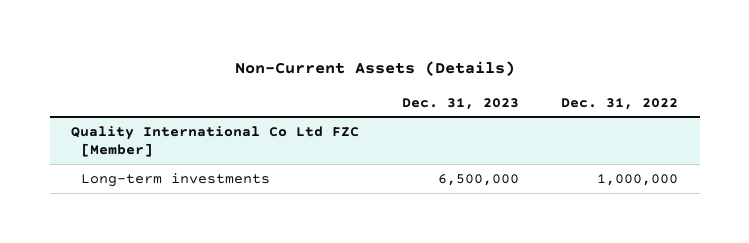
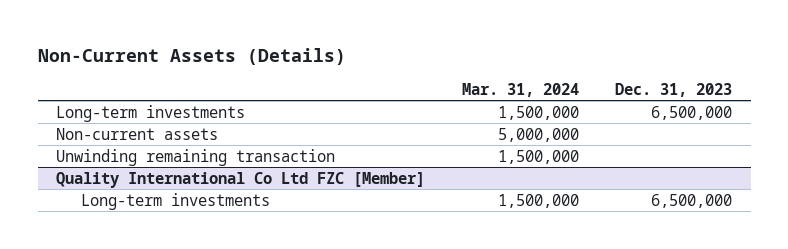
- | Dec. 31, 2023 | Dec. 31, 2022
+ | Mar. 31, 2024 | Dec. 31, 2023
+ Long-term investments | 1,500,000 | 6,500,000
+ Non-current assets | 5,000,000 |
+ Unwinding remaining transaction | 1,500,000 |

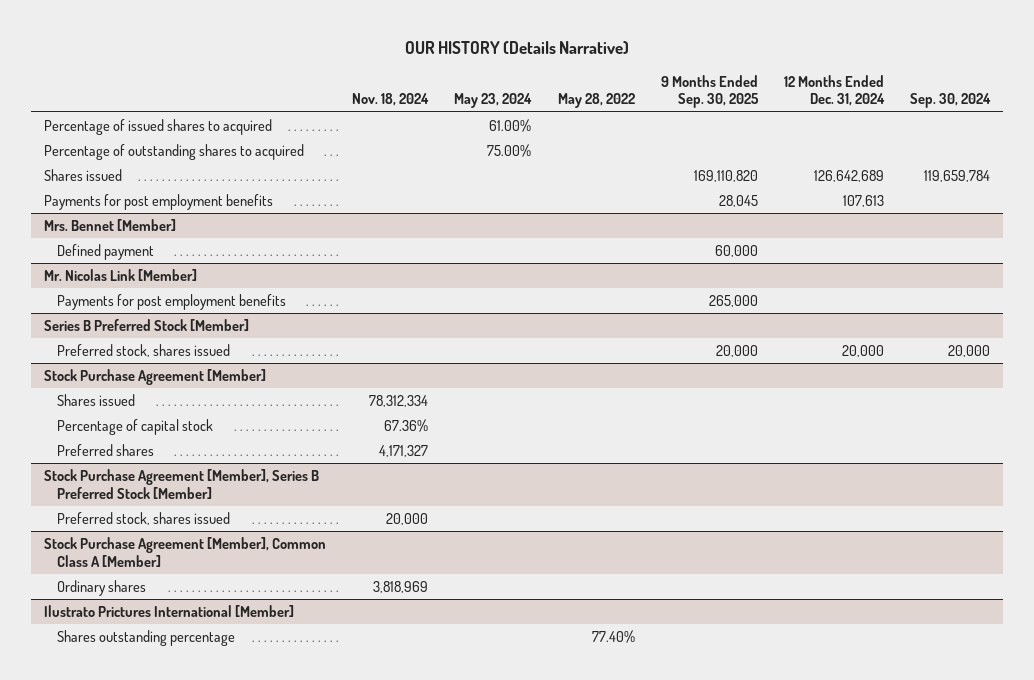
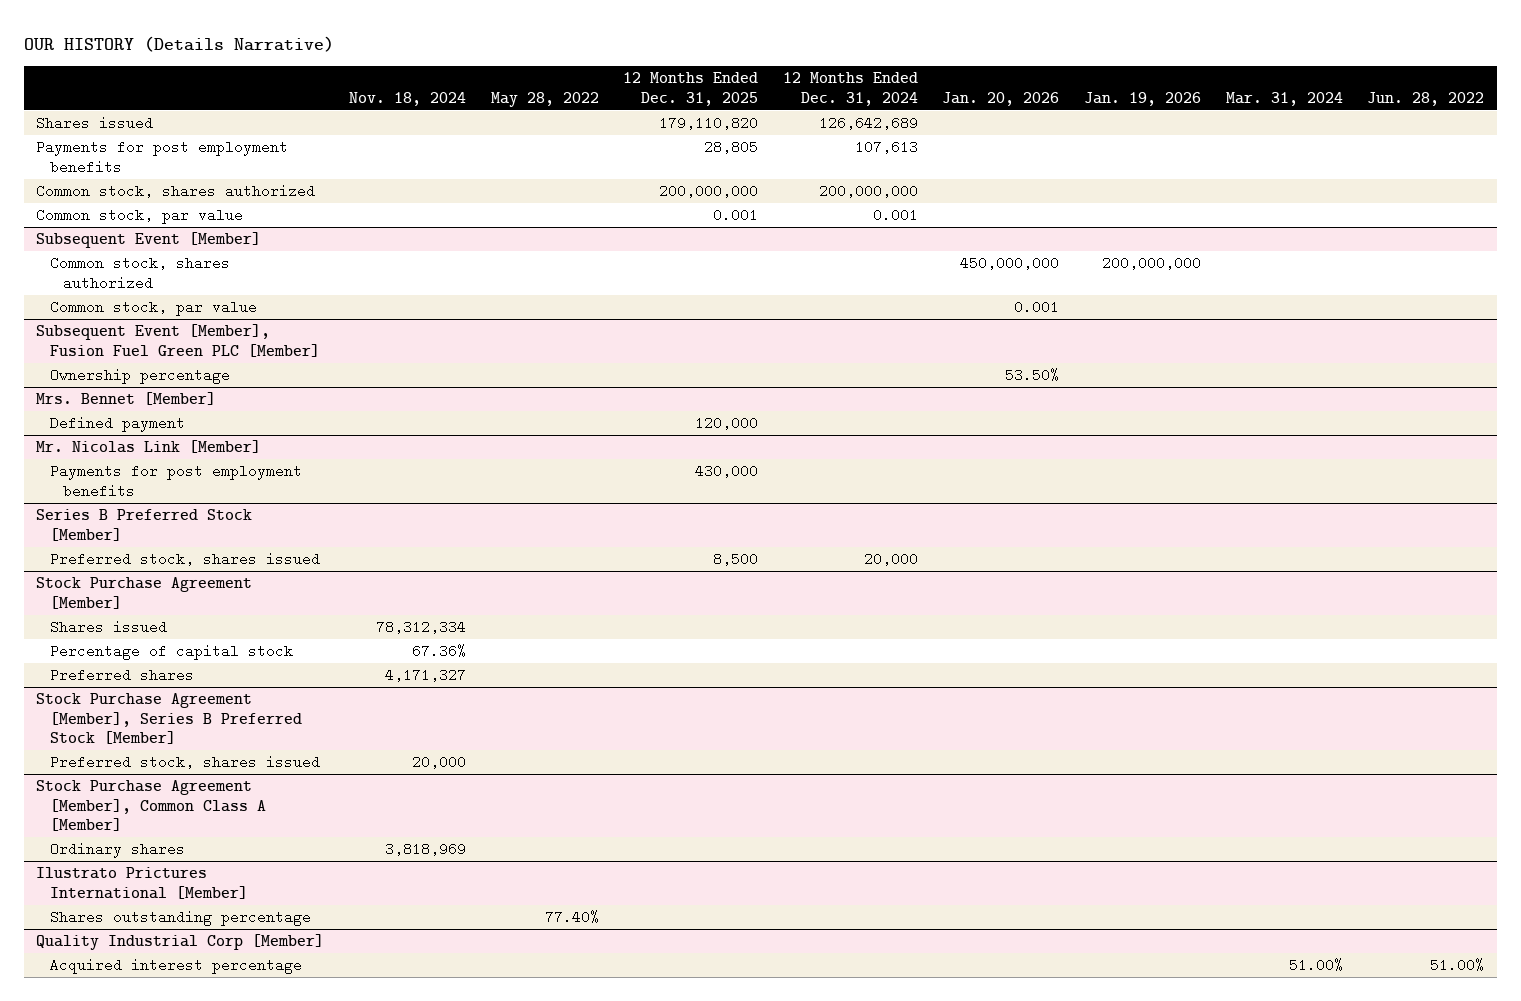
- | Nov. 18, 2024 | May 23, 2024 | May 28, 2022 | 9 Months Ended Sep. 30, 2025 | 12 Months Ended Dec. 31, 2024 | Sep. 30, 2024
+ | Nov. 18, 2024 | May 28, 2022 | 12 Months Ended Dec. 31, 2025 | 12 Months Ended Dec. 31, 2024 | Jan. 20, 2026 | Jan. 19, 2026 | Mar. 31, 2024 | Jun. 28, 2022
- Percentage of issued shares to acquired | | 61.00% | | | |
- Percentage of outstanding shares to acquired | | 75.00% | | | |
+ Common stock, shares authorized | | | 200,000,000 | 200,000,000 | | | |
+ Common stock, par value | | | 0.001 | 0.001 | | | |
+ Subsequent Event [Member]
+ Common stock, shares authorized | | | | | 450,000,000 | 200,000,000 | |
+ Common stock, par value | | | | | 0.001 | | |
+ Subsequent Event [Member], Fusion Fuel Green PLC [Member]
+ Ownership percentage | | | | | 53.50% | | |
+ Quality Industrial Corp [Member]
+ Acquired interest percentage | | | | | | | 51.00% | 51.00%

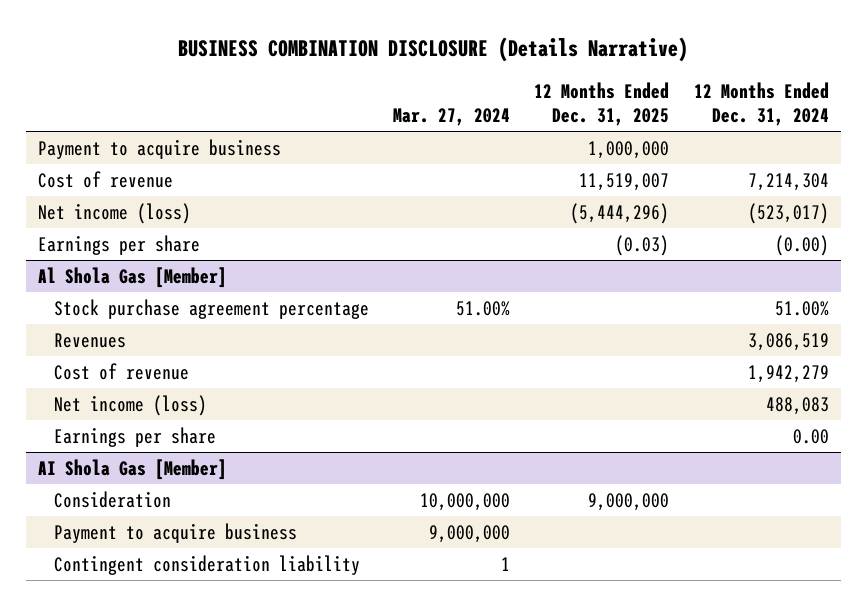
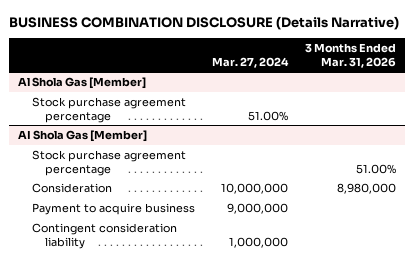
- | Mar. 27, 2024 | 12 Months Ended Dec. 31, 2025 | 12 Months Ended Dec. 31, 2024
+ | Mar. 27, 2024 | 3 Months Ended Mar. 31, 2026
- Payment to acquire business | | 1,000,000 |
- Cost of revenue | | 11,519,007 | 7,214,304
- Net income (loss) | | (5,444,296) | (523,017)
- Earnings per share | | (0.03) | (0.00)
@ Al Shola Gas [Member]
- Revenues | | | 3,086,519
- Cost of revenue | | | 1,942,279
- Net income (loss) | | | 488,083
- Earnings per share | | | 0.00
@ AI Shola Gas [Member]
+ Stock purchase agreement percentage | | 51.00%
- Contingent consideration liability | 1 | |
+ Contingent consideration liability | 1,000,000 |

